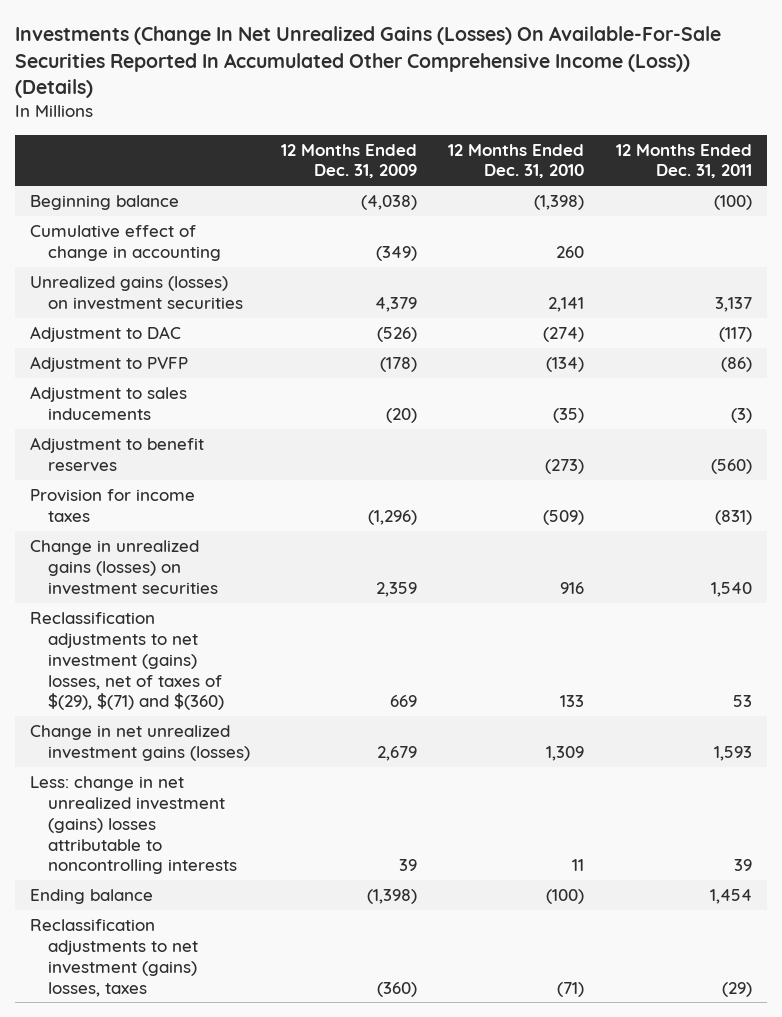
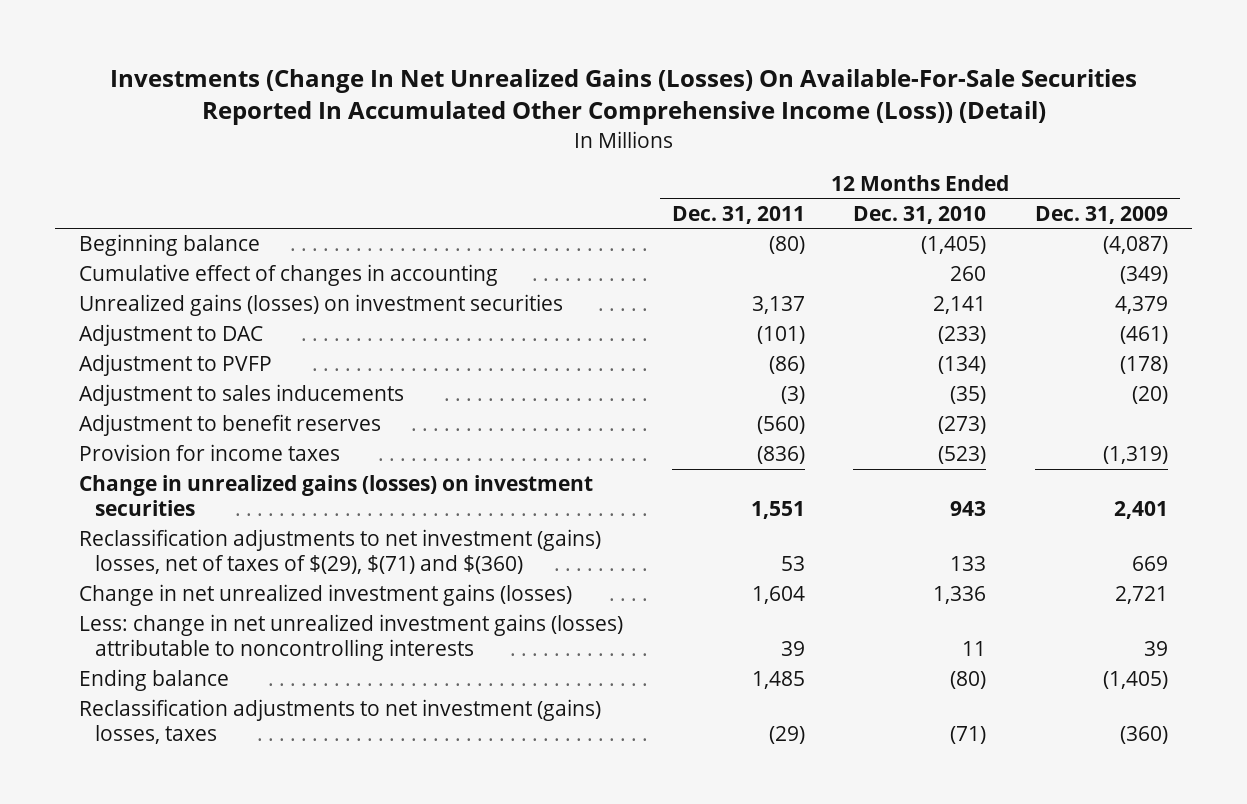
- Investments (Change In Net Unrealized Gains (Losses) On Available-For-Sale Securities Reported In Accumulated Other Comprehensive Income (Loss)) (Details)
+ Investments (Change In Net Unrealized Gains (Losses) On Available-For-Sale Securities Reported In Accumulated Other Comprehensive Income (Loss)) (Detail)
- | 12 Months Ended Dec. 31, 2009 | 12 Months Ended Dec. 31, 2010 | 12 Months Ended Dec. 31, 2011
+ | 12 Months Ended Dec. 31, 2011 | 12 Months Ended Dec. 31, 2010 | 12 Months Ended Dec. 31, 2009
- Beginning balance | (4,038) | (1,398) | (100)
- Cumulative effect of change in accounting | (349) | 260 |
+ Beginning balance | (80) | (1,405) | (4,087)
+ Cumulative effect of changes in accounting | | 260 | (349)
- Adjustment to DAC | (526) | (274) | (117)
+ Adjustment to DAC | (101) | (233) | (461)
- Provision for income taxes | (1,296) | (509) | (831)
- Change in unrealized gains (losses) on investment securities | 2,359 | 916 | 1,540
+ Provision for income taxes | (836) | (523) | (1,319)
+ Change in unrealized gains (losses) on investment securities | 1,551 | 943 | 2,401
- Change in net unrealized investment gains (losses) | 2,679 | 1,309 | 1,593
- Less: change in net unrealized investment (gains) losses attributable to noncontrolling interests | 39 | 11 | 39
- Ending balance | (1,398) | (100) | 1,454
+ Change in net unrealized investment gains (losses) | 1,604 | 1,336 | 2,721
+ Less: change in net unrealized investment gains (losses) attributable to noncontrolling interests | 39 | 11 | 39
+ Ending balance | 1,485 | (80) | (1,405)

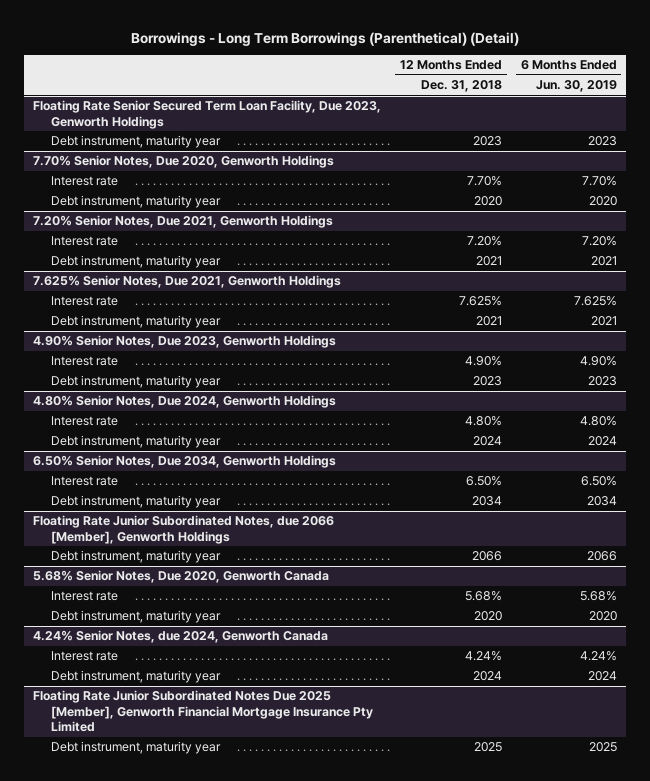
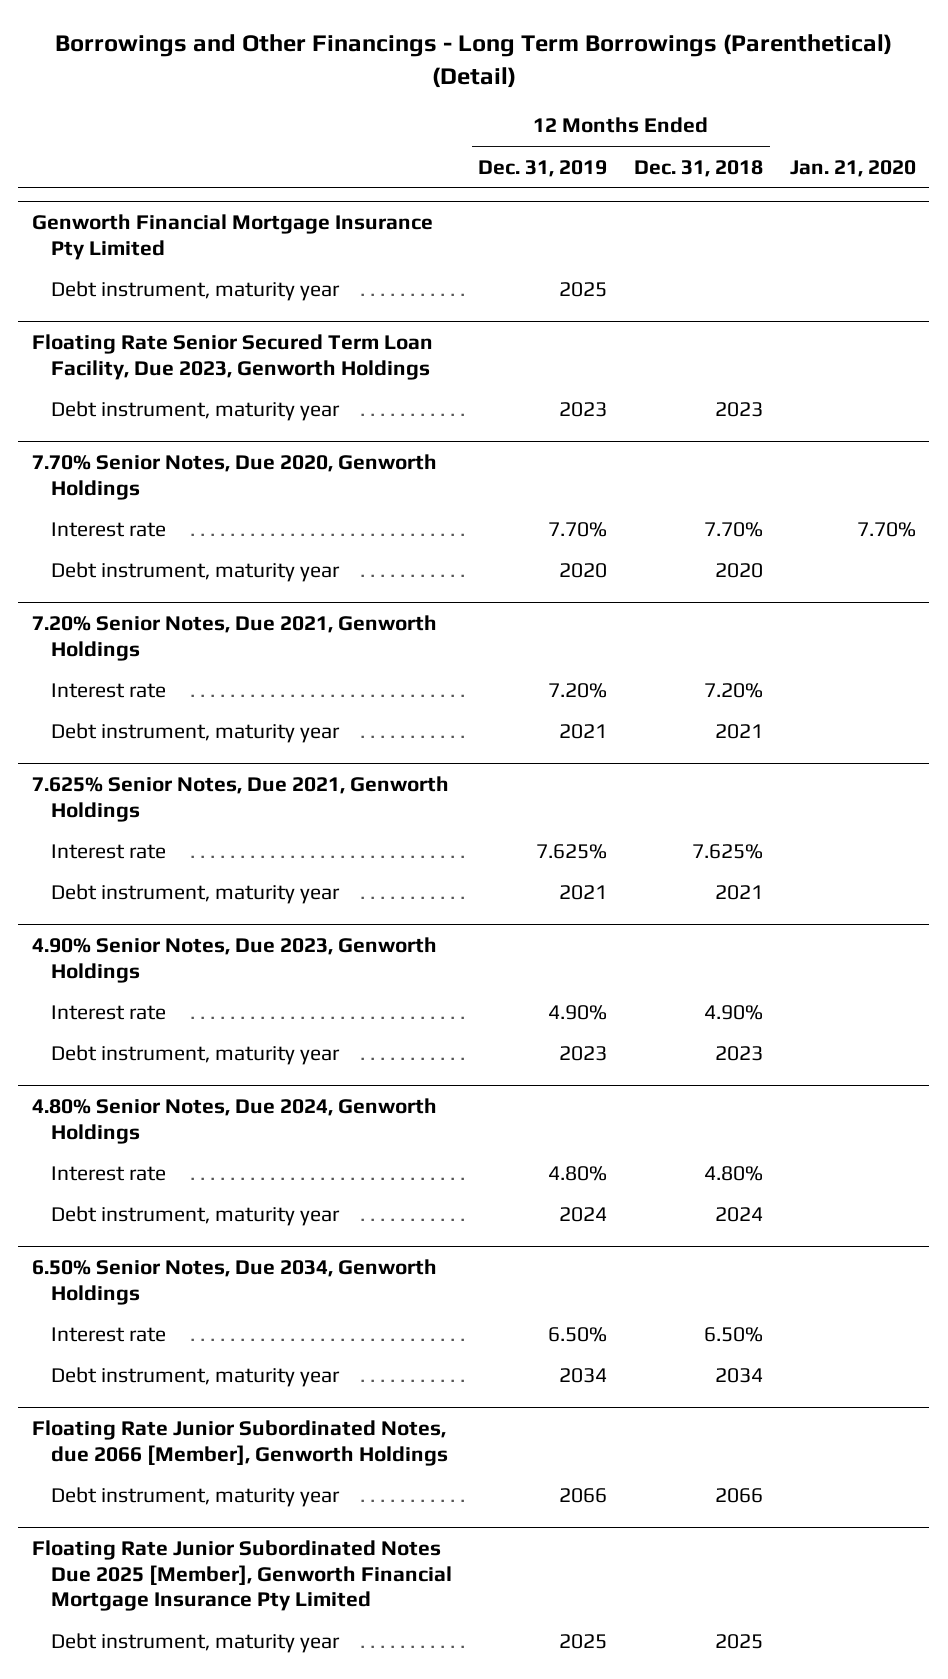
- Borrowings - Long Term Borrowings (Parenthetical) (Detail)
+ Borrowings and Other Financings - Long Term Borrowings (Parenthetical) (Detail)
- | 12 Months Ended Dec. 31, 2018 | 6 Months Ended Jun. 30, 2019
+ | 12 Months Ended Dec. 31, 2019 | 12 Months Ended Dec. 31, 2018 | Jan. 21, 2020
+ Genworth Financial Mortgage Insurance Pty Limited
+ Debt instrument, maturity year | 2025 | |
- 5.68% Senior Notes, Due 2020, Genworth Canada
- Interest rate | 5.68% | 5.68%
- Debt instrument, maturity year | 2020 | 2020
- 4.24% Senior Notes, due 2024, Genworth Canada
- Interest rate | 4.24% | 4.24%
- Debt instrument, maturity year | 2024 | 2024

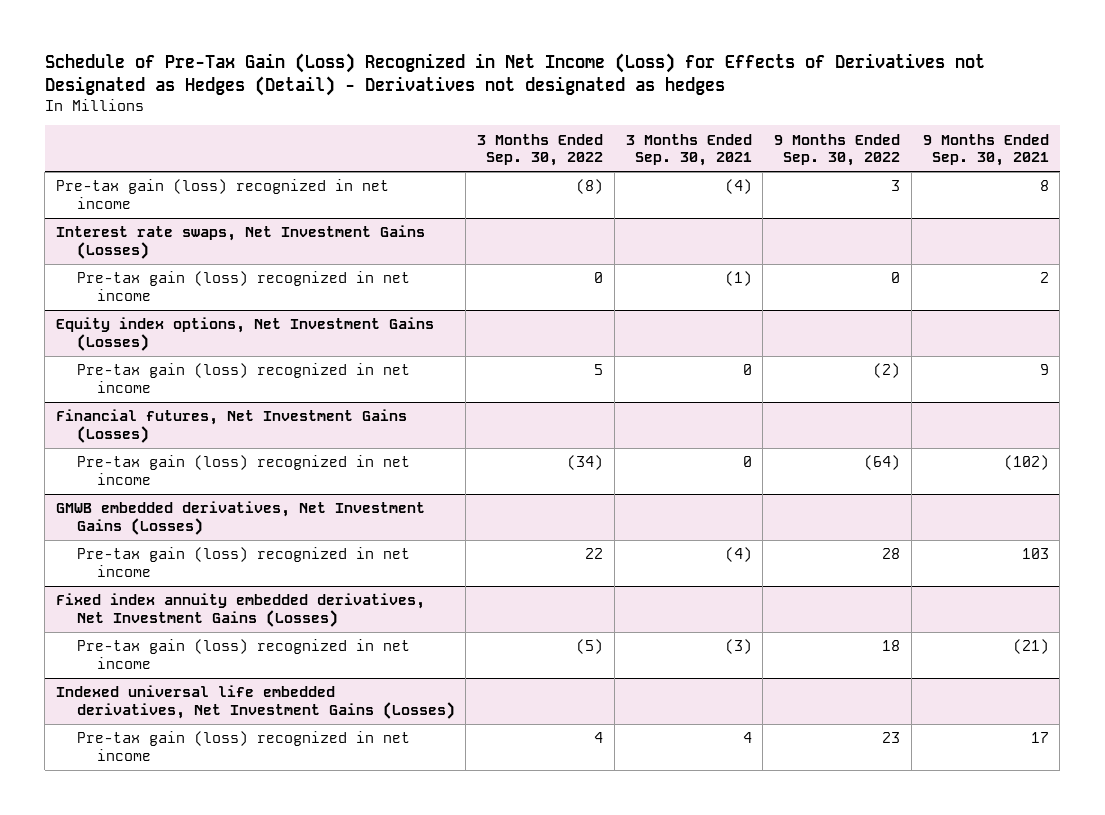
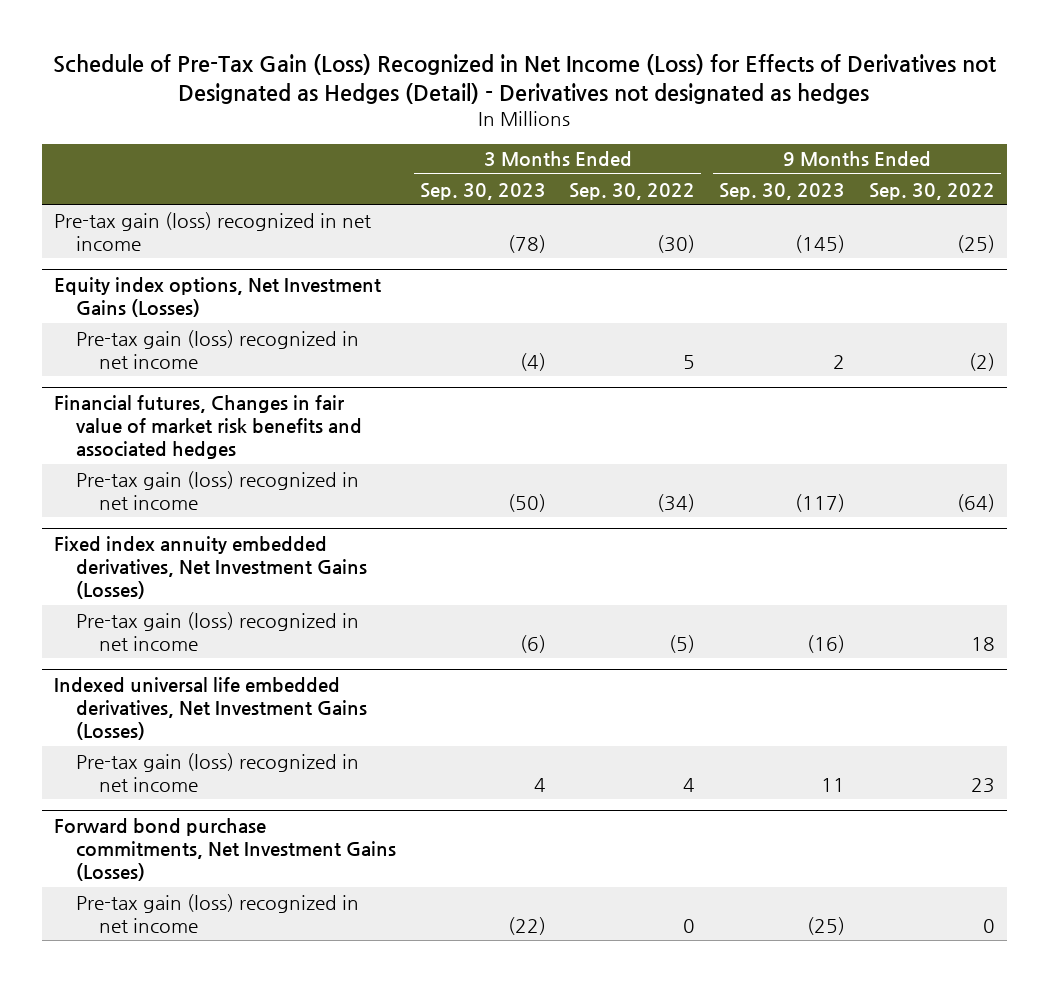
- | 3 Months Ended Sep. 30, 2022 | 3 Months Ended Sep. 30, 2021 | 9 Months Ended Sep. 30, 2022 | 9 Months Ended Sep. 30, 2021
+ | 3 Months Ended Sep. 30, 2023 | 3 Months Ended Sep. 30, 2022 | 9 Months Ended Sep. 30, 2023 | 9 Months Ended Sep. 30, 2022
- Pre-tax gain (loss) recognized in net income | (8) | (4) | 3 | 8
- Interest rate swaps, Net Investment Gains (Losses)
- Pre-tax gain (loss) recognized in net income | 0 | (1) | 0 | 2
+ Pre-tax gain (loss) recognized in net income | (78) | (30) | (145) | (25)
- Financial futures, Net Investment Gains (Losses)
+ Financial futures, Changes in fair value of market risk benefits and associated hedges
- GMWB embedded derivatives, Net Investment Gains (Losses)
- Pre-tax gain (loss) recognized in net income | 22 | (4) | 28 | 103
+ Forward bond purchase commitments, Net Investment Gains (Losses)
+ Pre-tax gain (loss) recognized in net income | (22) | 0 | (25) | 0

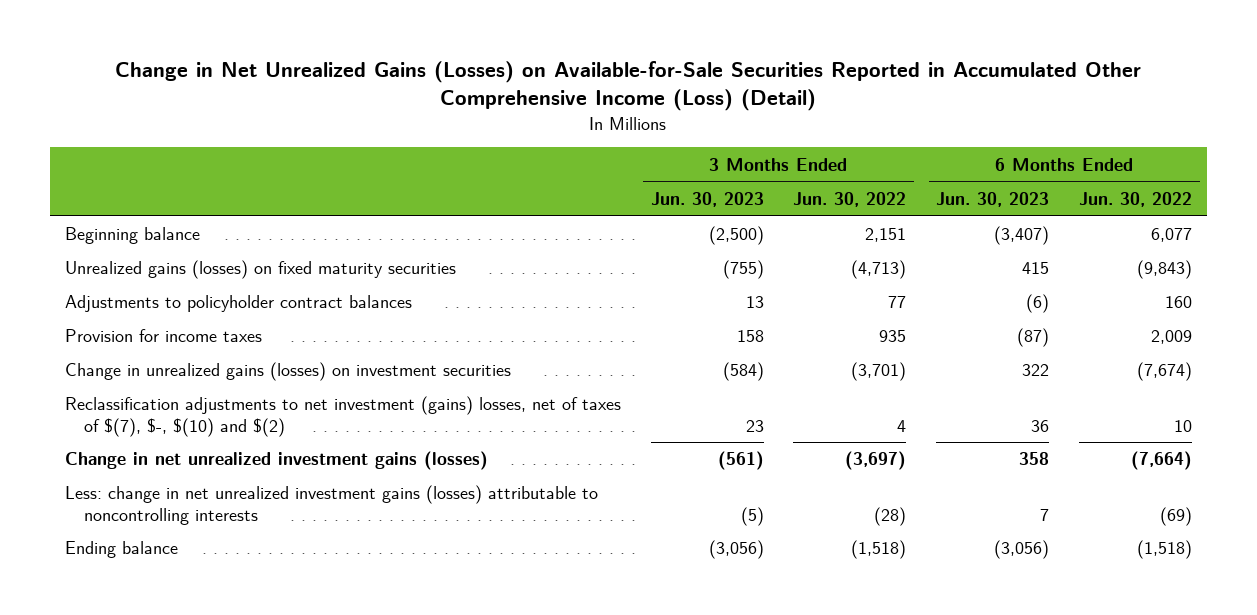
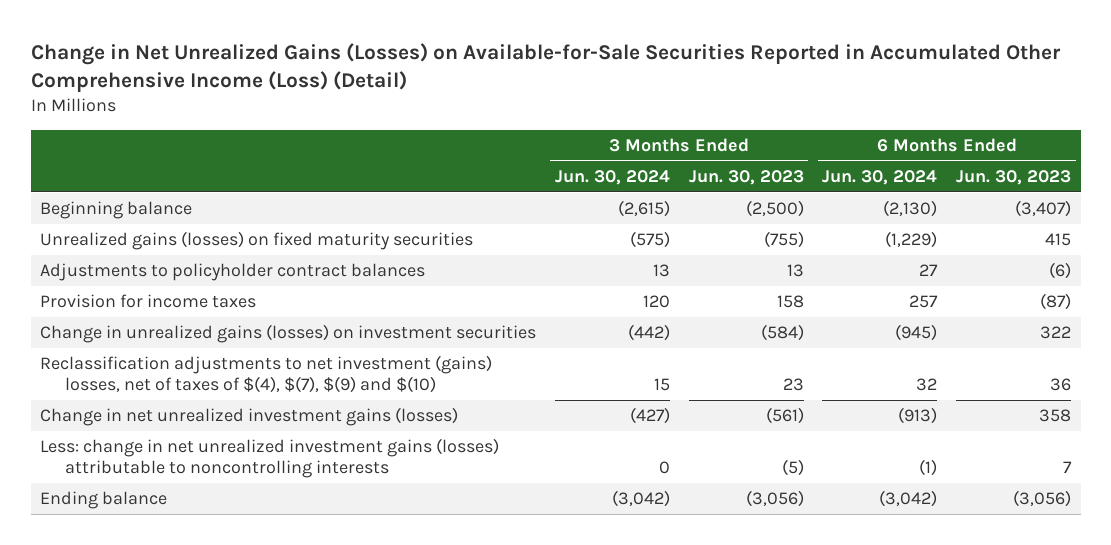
- | 3 Months Ended Jun. 30, 2023 | 3 Months Ended Jun. 30, 2022 | 6 Months Ended Jun. 30, 2023 | 6 Months Ended Jun. 30, 2022
+ | 3 Months Ended Jun. 30, 2024 | 3 Months Ended Jun. 30, 2023 | 6 Months Ended Jun. 30, 2024 | 6 Months Ended Jun. 30, 2023
- Reclassification adjustments to net investment (gains) losses, net of taxes of $(7), $-, $(10) and $(2) | 23 | 4 | 36 | 10
+ Reclassification adjustments to net investment (gains) losses, net of taxes of $(4), $(7), $(9) and $(10) | 15 | 23 | 32 | 36

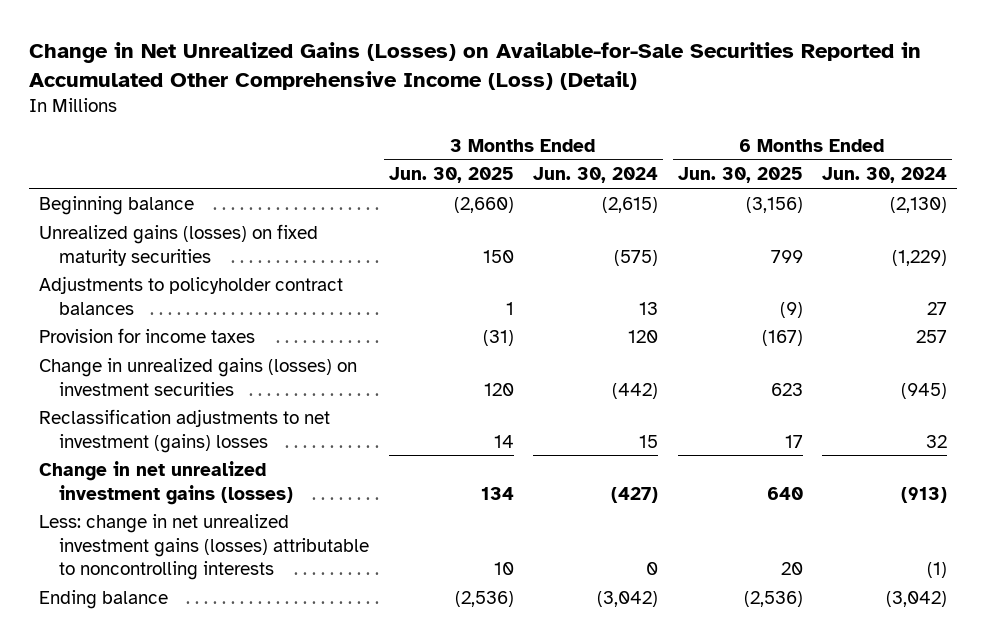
- | 3 Months Ended Jun. 30, 2024 | 3 Months Ended Jun. 30, 2023 | 6 Months Ended Jun. 30, 2024 | 6 Months Ended Jun. 30, 2023
+ | 3 Months Ended Jun. 30, 2025 | 3 Months Ended Jun. 30, 2024 | 6 Months Ended Jun. 30, 2025 | 6 Months Ended Jun. 30, 2024
- Reclassification adjustments to net investment (gains) losses, net of taxes of $(4), $(7), $(9) and $(10) | 15 | 23 | 32 | 36
+ Reclassification adjustments to net investment (gains) losses | 14 | 15 | 17 | 32

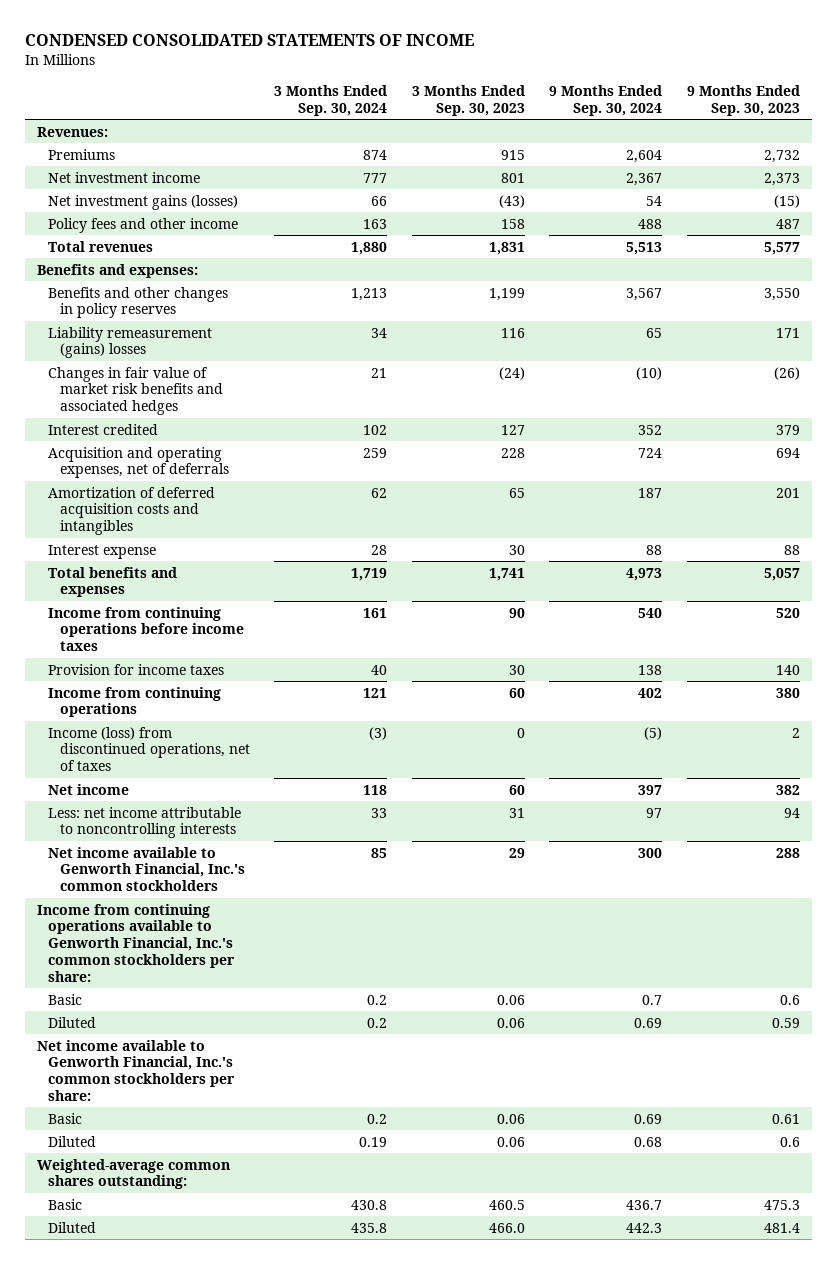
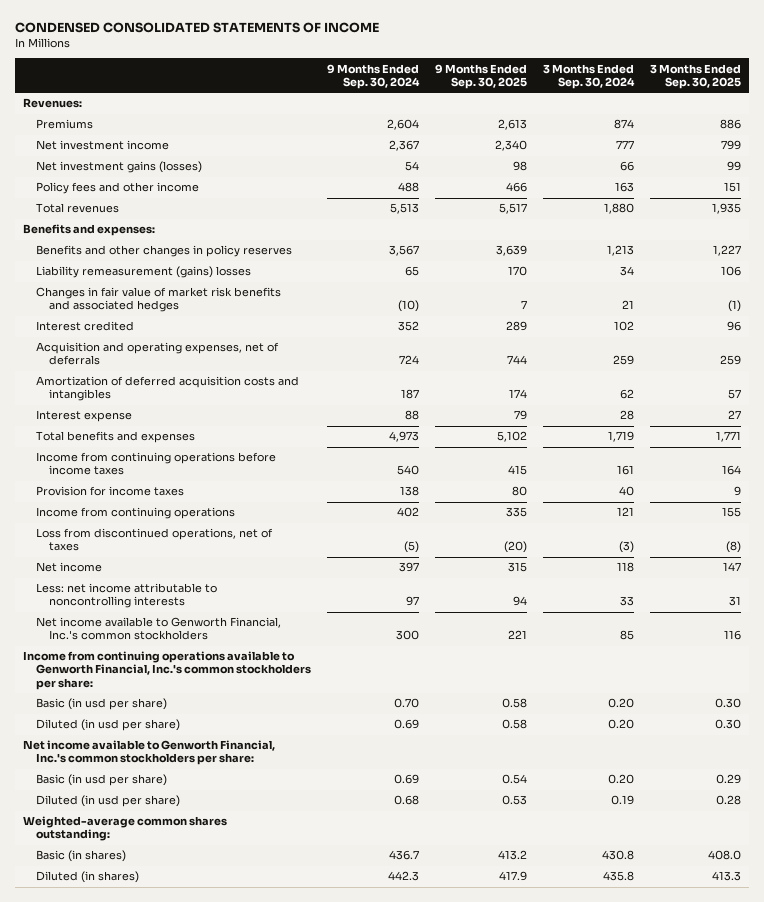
- | 3 Months Ended Sep. 30, 2024 | 3 Months Ended Sep. 30, 2023 | 9 Months Ended Sep. 30, 2024 | 9 Months Ended Sep. 30, 2023
+ | 9 Months Ended Sep. 30, 2024 | 9 Months Ended Sep. 30, 2025 | 3 Months Ended Sep. 30, 2024 | 3 Months Ended Sep. 30, 2025
- Income (loss) from discontinued operations, net of taxes | (3) | 0 | (5) | 2
+ Loss from discontinued operations, net of taxes | (5) | (20) | (3) | (8)
- Basic | 0.2 | 0.06 | 0.7 | 0.6
- Diluted | 0.2 | 0.06 | 0.69 | 0.59
+ Basic (in usd per share) | 0.70 | 0.58 | 0.20 | 0.30
+ Diluted (in usd per share) | 0.69 | 0.58 | 0.20 | 0.30
- Basic | 0.2 | 0.06 | 0.69 | 0.61
- Diluted | 0.19 | 0.06 | 0.68 | 0.6
+ Basic (in usd per share) | 0.69 | 0.54 | 0.20 | 0.29
+ Diluted (in usd per share) | 0.68 | 0.53 | 0.19 | 0.28
- Basic | 430.8 | 460.5 | 436.7 | 475.3
- Diluted | 435.8 | 466.0 | 442.3 | 481.4
+ Basic (in shares) | 436.7 | 413.2 | 430.8 | 408.0
+ Diluted (in shares) | 442.3 | 417.9 | 435.8 | 413.3

